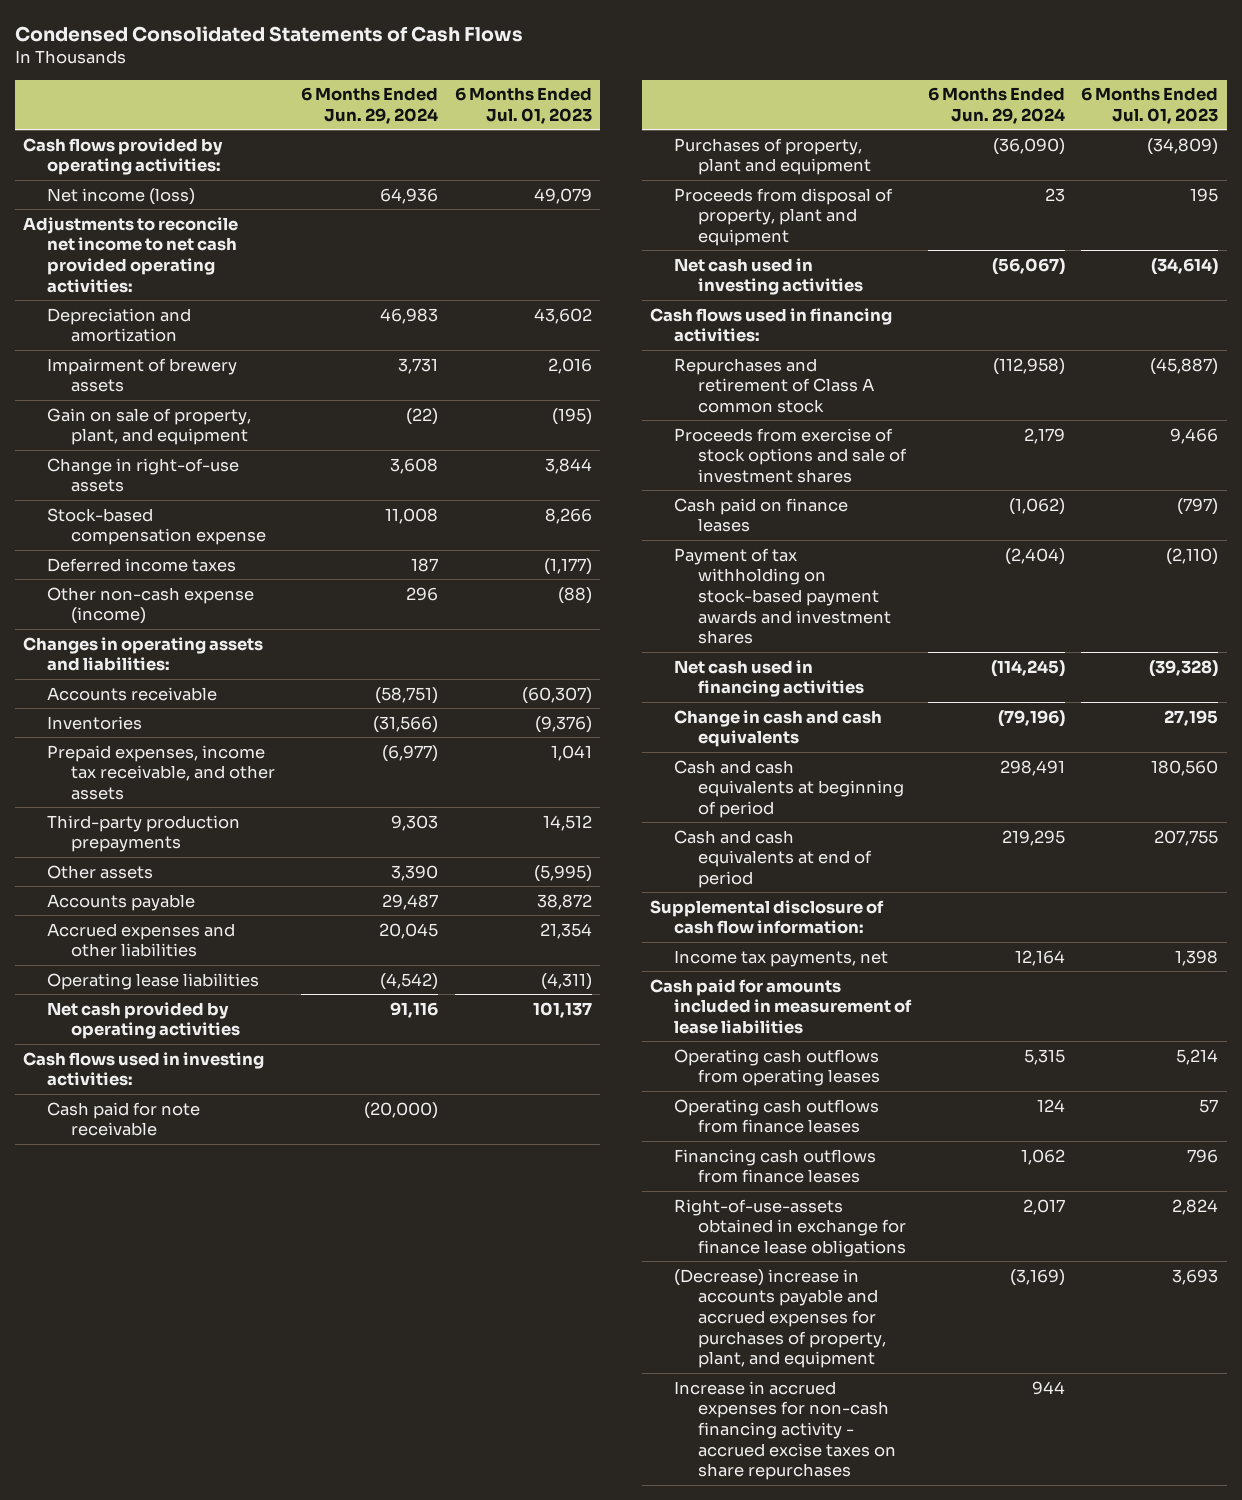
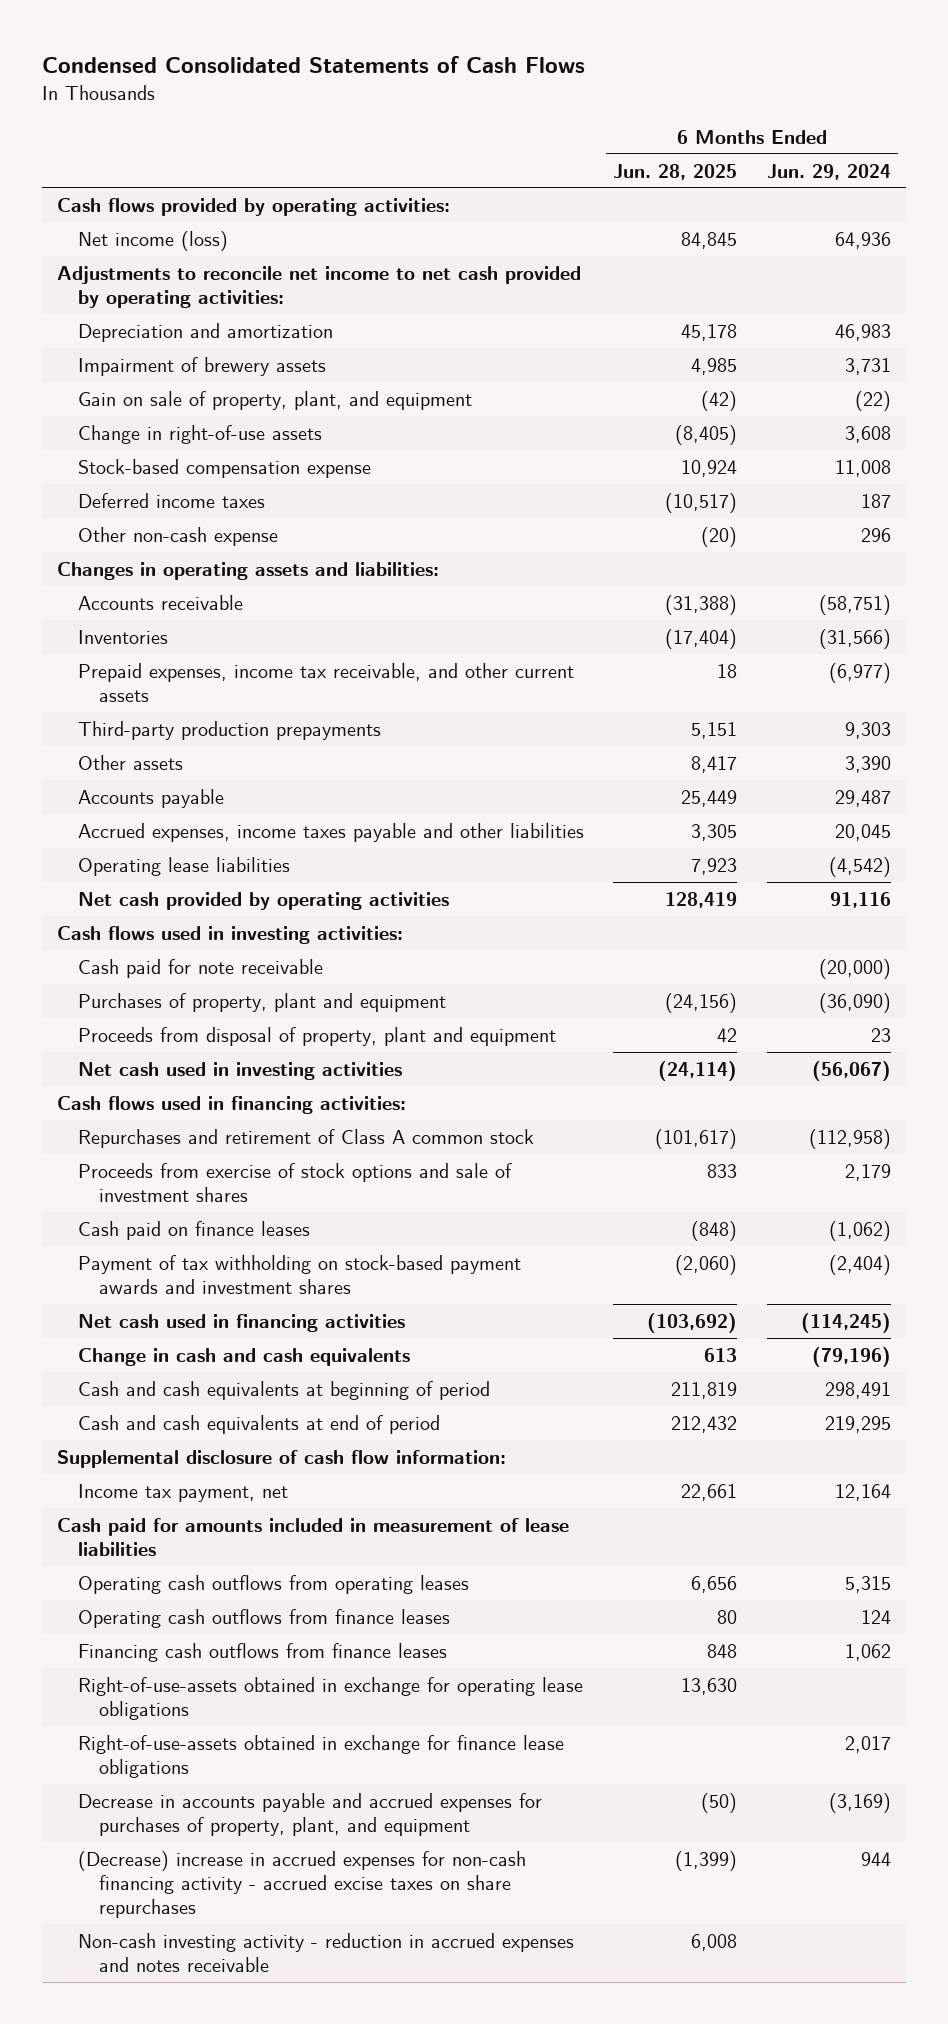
- | 6 Months Ended Jun. 29, 2024 | 6 Months Ended Jul. 01, 2023
+ | 6 Months Ended Jun. 28, 2025 | 6 Months Ended Jun. 29, 2024
- Adjustments to reconcile net income to net cash provided operating activities:
+ Adjustments to reconcile net income to net cash provided by operating activities:
- Other non-cash expense (income) | 296 | (88)
+ Other non-cash expense | (20) | 296
- Prepaid expenses, income tax receivable, and other assets | (6,977) | 1,041
+ Prepaid expenses, income tax receivable, and other current assets | 18 | (6,977)
- Accrued expenses and other liabilities | 20,045 | 21,354
+ Accrued expenses, income taxes payable and other liabilities | 3,305 | 20,045
- Income tax payments, net | 12,164 | 1,398
+ Income tax payment, net | 22,661 | 12,164
+ Right-of-use-assets obtained in exchange for operating lease obligations | 13,630 |
- (Decrease) increase in accounts payable and accrued expenses for purchases of property, plant, and equipment | (3,169) | 3,693
- Increase in accrued expenses for non-cash financing activity - accrued excise taxes on share repurchases | 944 |
+ Decrease in accounts payable and accrued expenses for purchases of property, plant, and equipment | (50) | (3,169)
+ (Decrease) increase in accrued expenses for non-cash financing activity - accrued excise taxes on share repurchases | (1,399) | 944
+ Non-cash investing activity - reduction in accrued expenses and notes receivable | 6,008 |

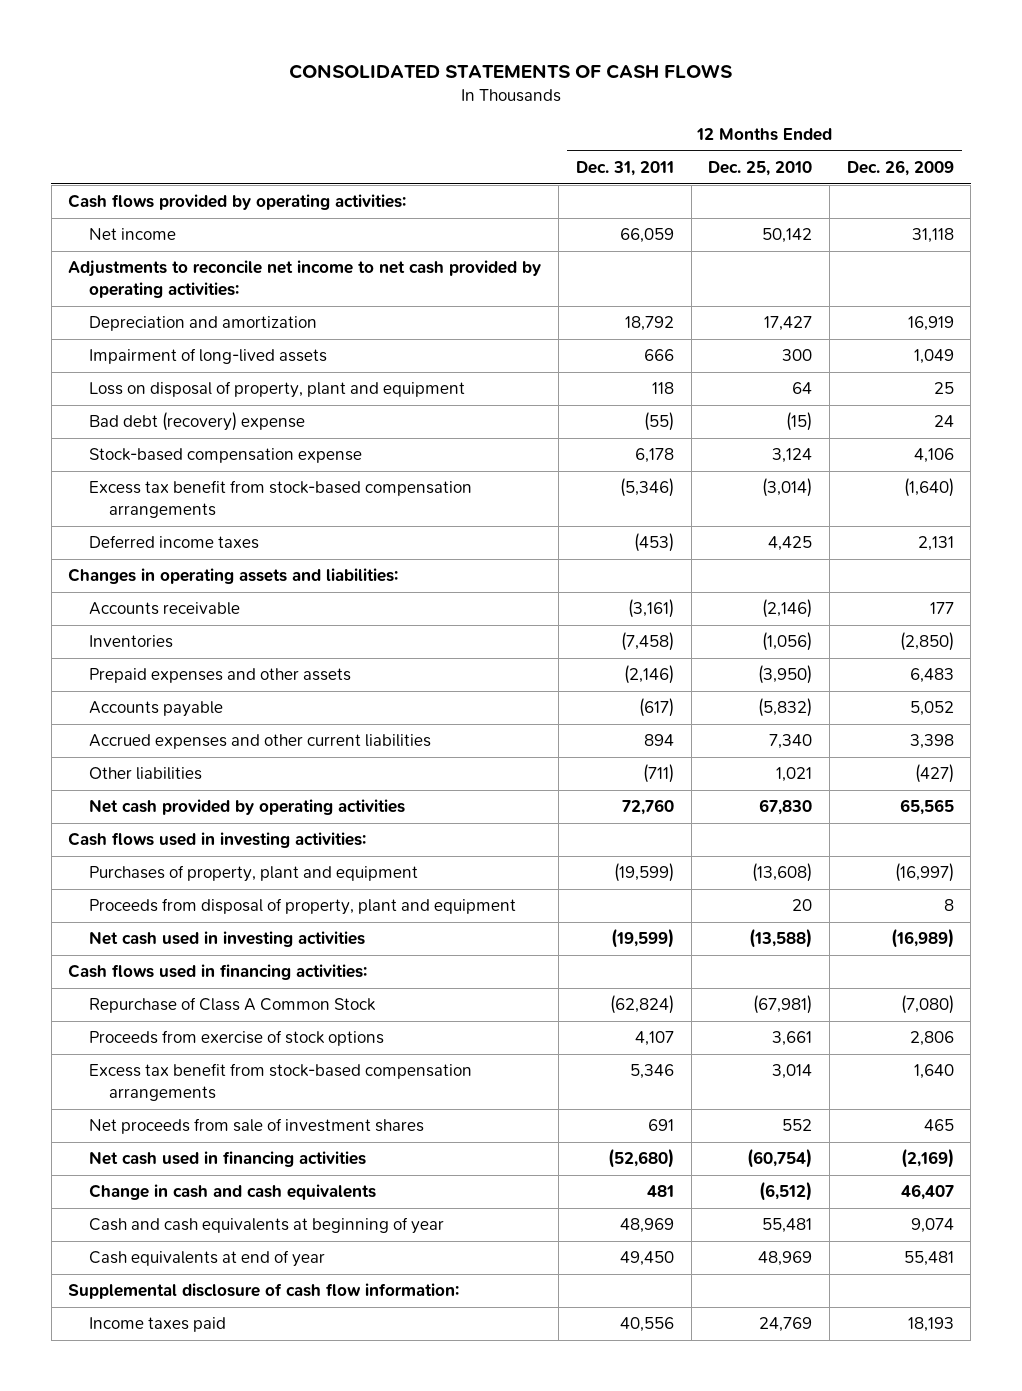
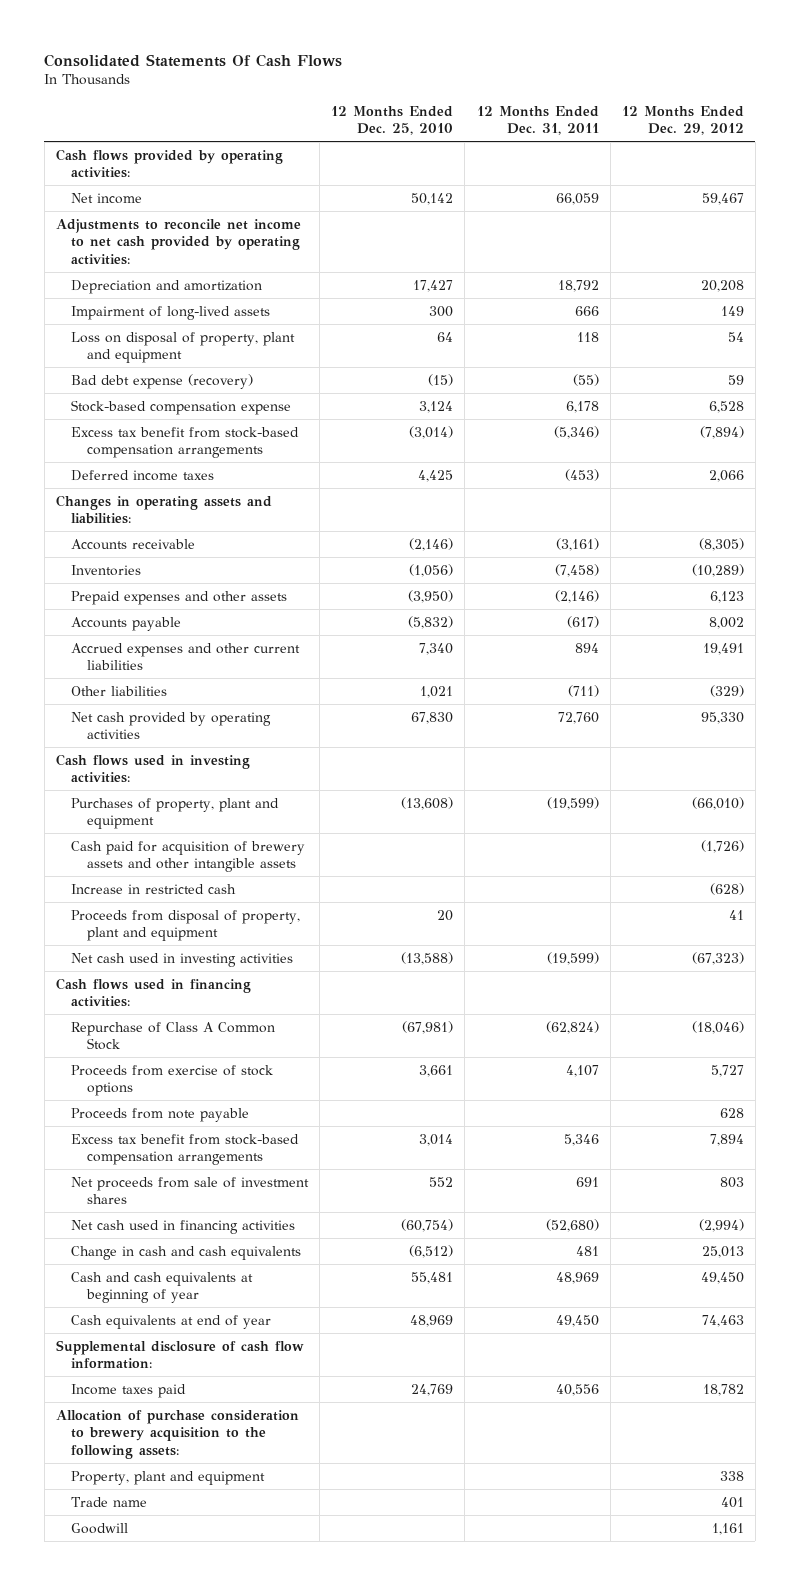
- CONSOLIDATED STATEMENTS OF CASH FLOWS
+ Consolidated Statements Of Cash Flows
- | 12 Months Ended Dec. 31, 2011 | 12 Months Ended Dec. 25, 2010 | 12 Months Ended Dec. 26, 2009
+ | 12 Months Ended Dec. 25, 2010 | 12 Months Ended Dec. 31, 2011 | 12 Months Ended Dec. 29, 2012
- Bad debt (recovery) expense | (55) | (15) | 24
+ Bad debt expense (recovery) | (15) | (55) | 59
+ Cash paid for acquisition of brewery assets and other intangible assets | | | (1,726)
+ Increase in restricted cash | | | (628)
+ Proceeds from note payable | | | 628
+ Allocation of purchase consideration to brewery acquisition to the following assets:
+ Property, plant and equipment | | | 338
+ Trade name | | | 401
+ Goodwill | | | 1,161

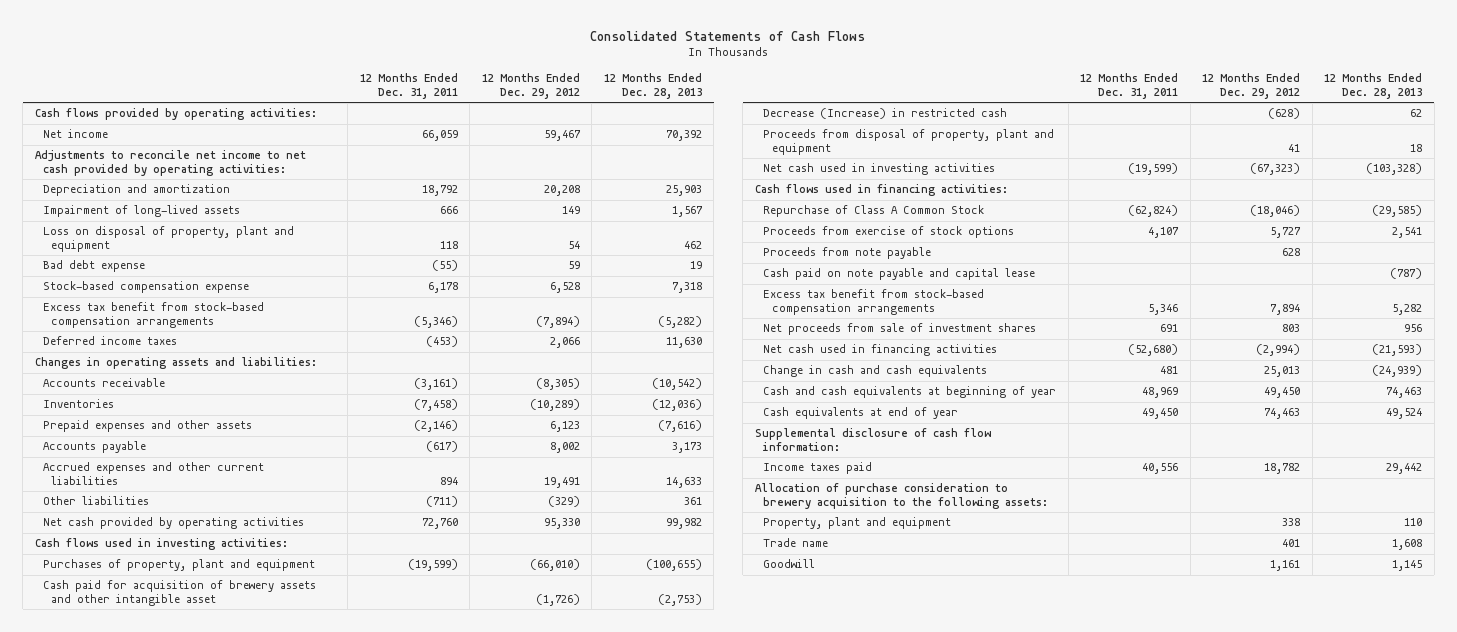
- Consolidated Statements Of Cash Flows
+ Consolidated Statements of Cash Flows
- | 12 Months Ended Dec. 25, 2010 | 12 Months Ended Dec. 31, 2011 | 12 Months Ended Dec. 29, 2012
+ | 12 Months Ended Dec. 31, 2011 | 12 Months Ended Dec. 29, 2012 | 12 Months Ended Dec. 28, 2013
- Bad debt expense (recovery) | (15) | (55) | 59
+ Bad debt expense | (55) | 59 | 19
- Cash paid for acquisition of brewery assets and other intangible assets | | | (1,726)
- Increase in restricted cash | | | (628)
+ Cash paid for acquisition of brewery assets and other intangible asset | | (1,726) | (2,753)
+ Decrease (Increase) in restricted cash | | (628) | 62
+ Cash paid on note payable and capital lease | | | (787)

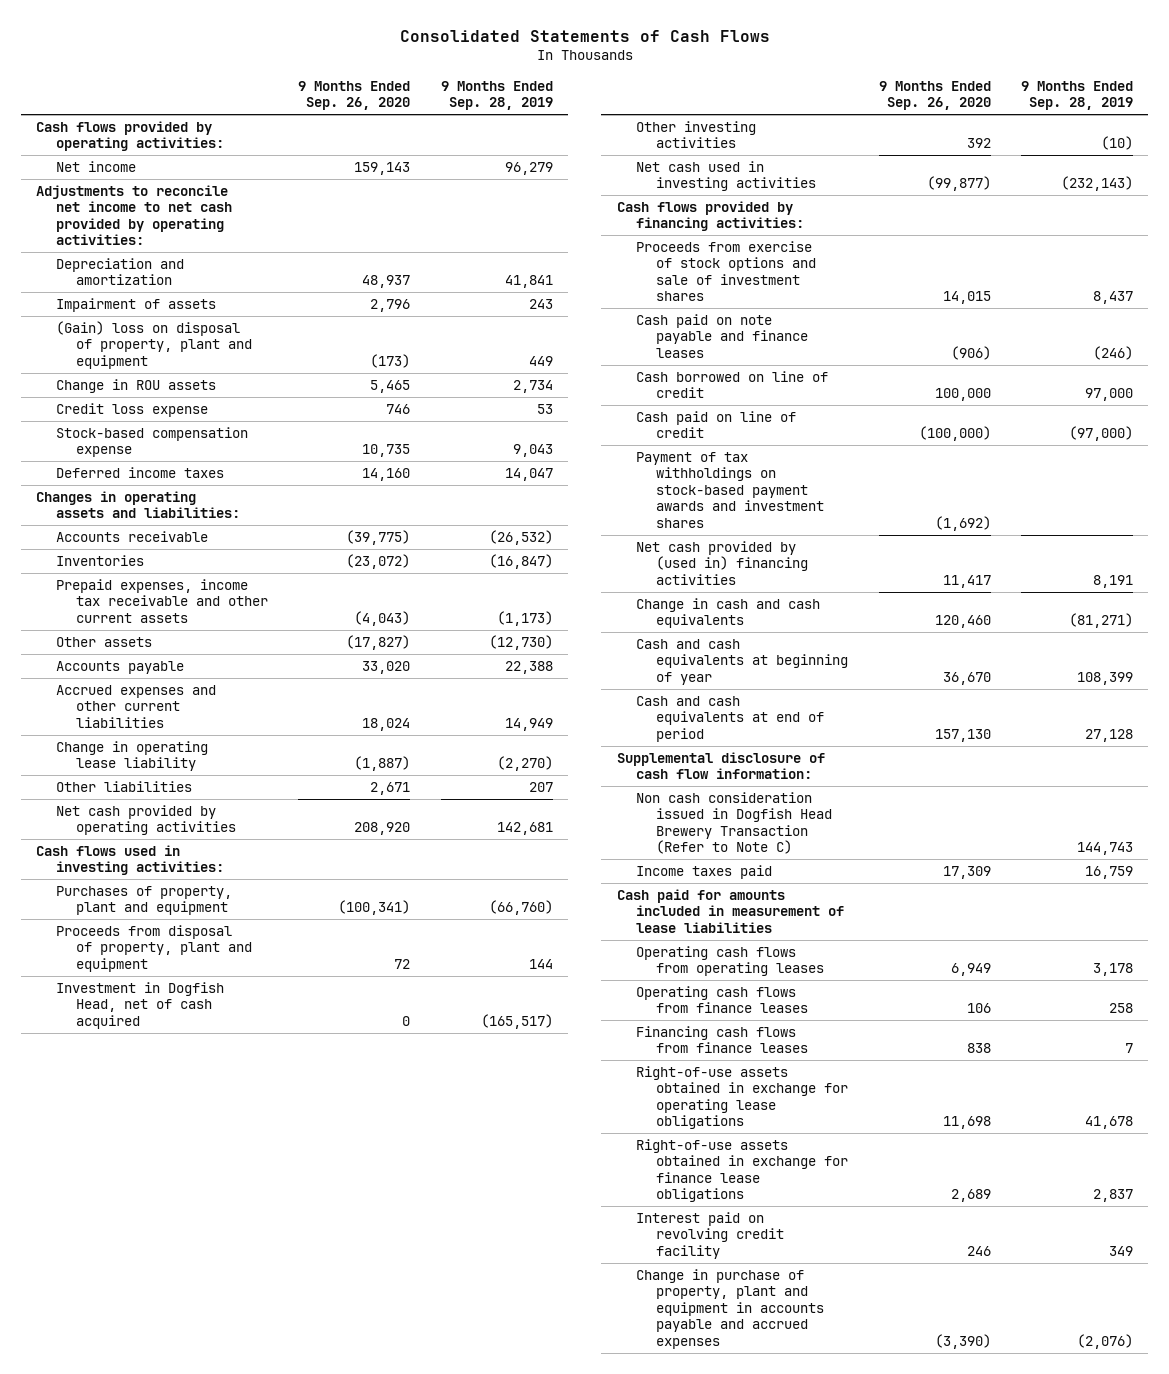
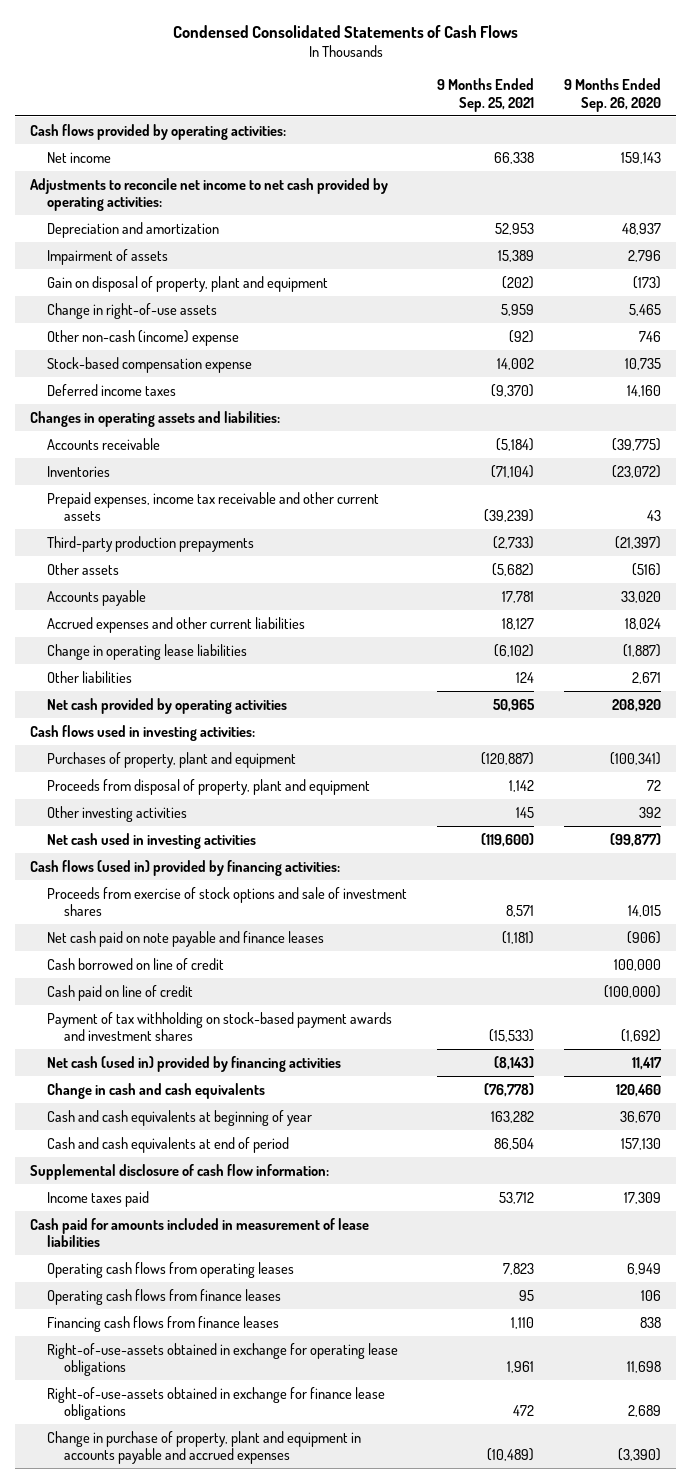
- Consolidated Statements of Cash Flows
+ Condensed Consolidated Statements of Cash Flows
- | 9 Months Ended Sep. 26, 2020 | 9 Months Ended Sep. 28, 2019
+ | 9 Months Ended Sep. 25, 2021 | 9 Months Ended Sep. 26, 2020
- (Gain) loss on disposal of property, plant and equipment | (173) | 449
- Change in ROU assets | 5,465 | 2,734
- Credit loss expense | 746 | 53
+ Gain on disposal of property, plant and equipment | (202) | (173)
+ Change in right-of-use assets | 5,959 | 5,465
+ Other non-cash (income) expense | (92) | 746
- Prepaid expenses, income tax receivable and other current assets | (4,043) | (1,173)
- Other assets | (17,827) | (12,730)
+ Prepaid expenses, income tax receivable and other current assets | (39,239) | 43
+ Third-party production prepayments | (2,733) | (21,397)
+ Other assets | (5,682) | (516)
- Change in operating lease liability | (1,887) | (2,270)
+ Change in operating lease liabilities | (6,102) | (1,887)
- Investment in Dogfish Head, net of cash acquired | 0 | (165,517)
- Cash flows provided by financing activities:
+ Cash flows (used in) provided by financing activities:
- Cash paid on note payable and finance leases | (906) | (246)
+ Net cash paid on note payable and finance leases | (1,181) | (906)
- Payment of tax withholdings on stock-based payment awards and investment shares | (1,692) |
- Net cash provided by (used in) financing activities | 11,417 | 8,191
+ Payment of tax withholding on stock-based payment awards and investment shares | (15,533) | (1,692)
+ Net cash (used in) provided by financing activities | (8,143) | 11,417
- Non cash consideration issued in Dogfish Head Brewery Transaction (Refer to Note C) | | 144,743
- Right-of-use assets obtained in exchange for operating lease obligations | 11,698 | 41,678
- Right-of-use assets obtained in exchange for finance lease obligations | 2,689 | 2,837
- Interest paid on revolving credit facility | 246 | 349
+ Right-of-use-assets obtained in exchange for operating lease obligations | 1,961 | 11,698
+ Right-of-use-assets obtained in exchange for finance lease obligations | 472 | 2,689

